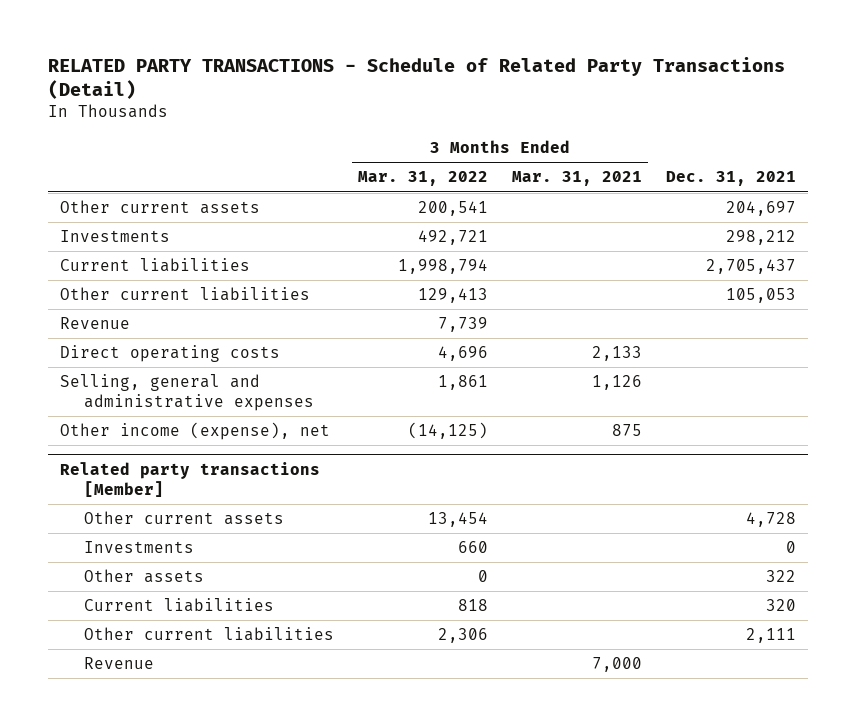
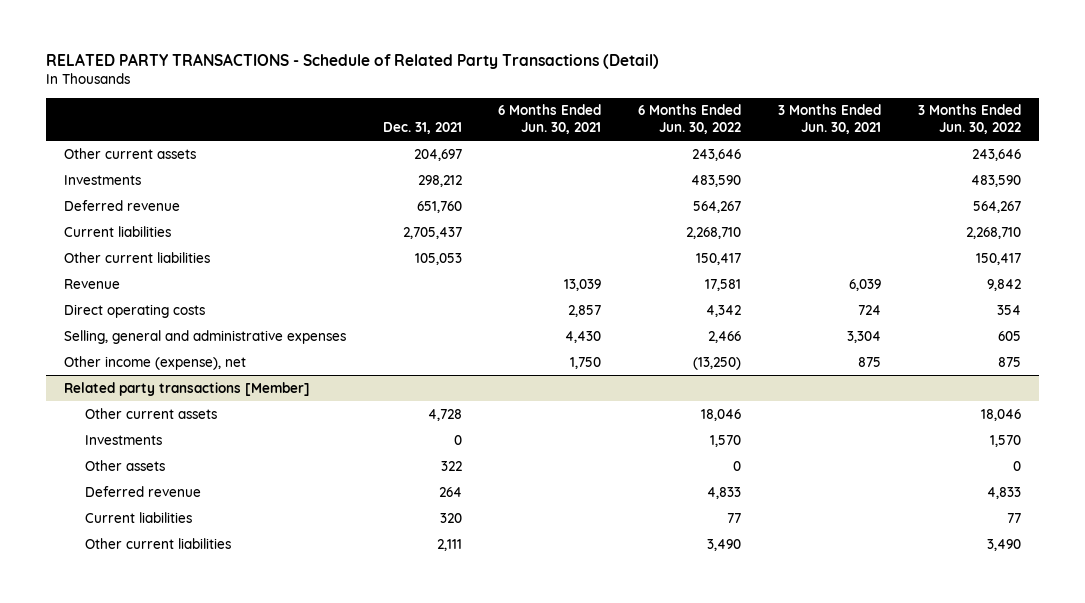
- | 3 Months Ended Mar. 31, 2022 | 3 Months Ended Mar. 31, 2021 | Dec. 31, 2021
+ | Dec. 31, 2021 | 6 Months Ended Jun. 30, 2021 | 6 Months Ended Jun. 30, 2022 | 3 Months Ended Jun. 30, 2021 | 3 Months Ended Jun. 30, 2022
+ Deferred revenue | 651,760 | | 564,267 | | 564,267
@ Related party transactions [Member]
+ Deferred revenue | 264 | | 4,833 | | 4,833
- Revenue | | 7,000 |

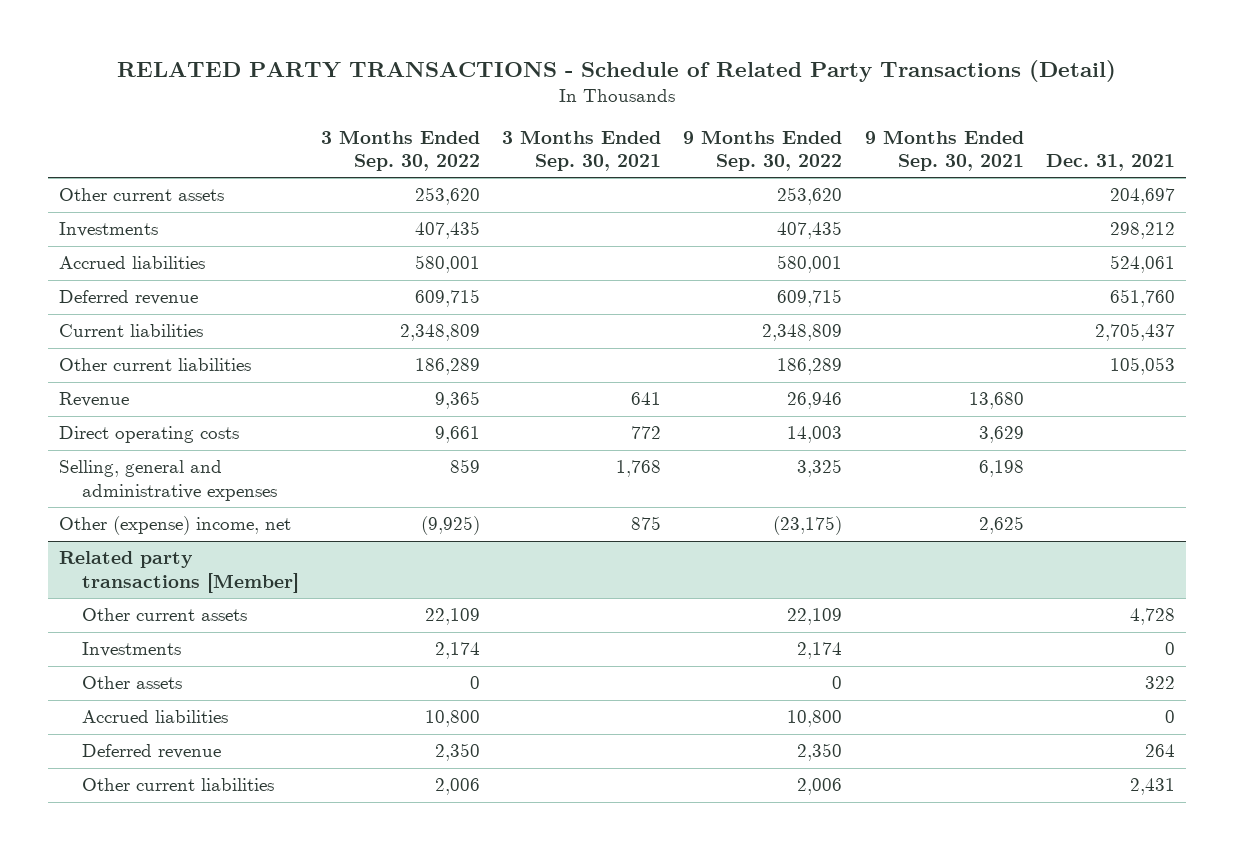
- | Dec. 31, 2021 | 6 Months Ended Jun. 30, 2021 | 6 Months Ended Jun. 30, 2022 | 3 Months Ended Jun. 30, 2021 | 3 Months Ended Jun. 30, 2022
+ | 3 Months Ended Sep. 30, 2022 | 3 Months Ended Sep. 30, 2021 | 9 Months Ended Sep. 30, 2022 | 9 Months Ended Sep. 30, 2021 | Dec. 31, 2021
+ Accrued liabilities | 580,001 | | 580,001 | | 524,061
- Other income (expense), net | | 1,750 | (13,250) | 875 | 875
+ Other (expense) income, net | (9,925) | 875 | (23,175) | 2,625 |
@ Related party transactions [Member]
+ Accrued liabilities | 10,800 | | 10,800 | | 0
- Current liabilities | 320 | | 77 | | 77
- Other current liabilities | 2,111 | | 3,490 | | 3,490
+ Other current liabilities | 2,006 | | 2,006 | | 2,431

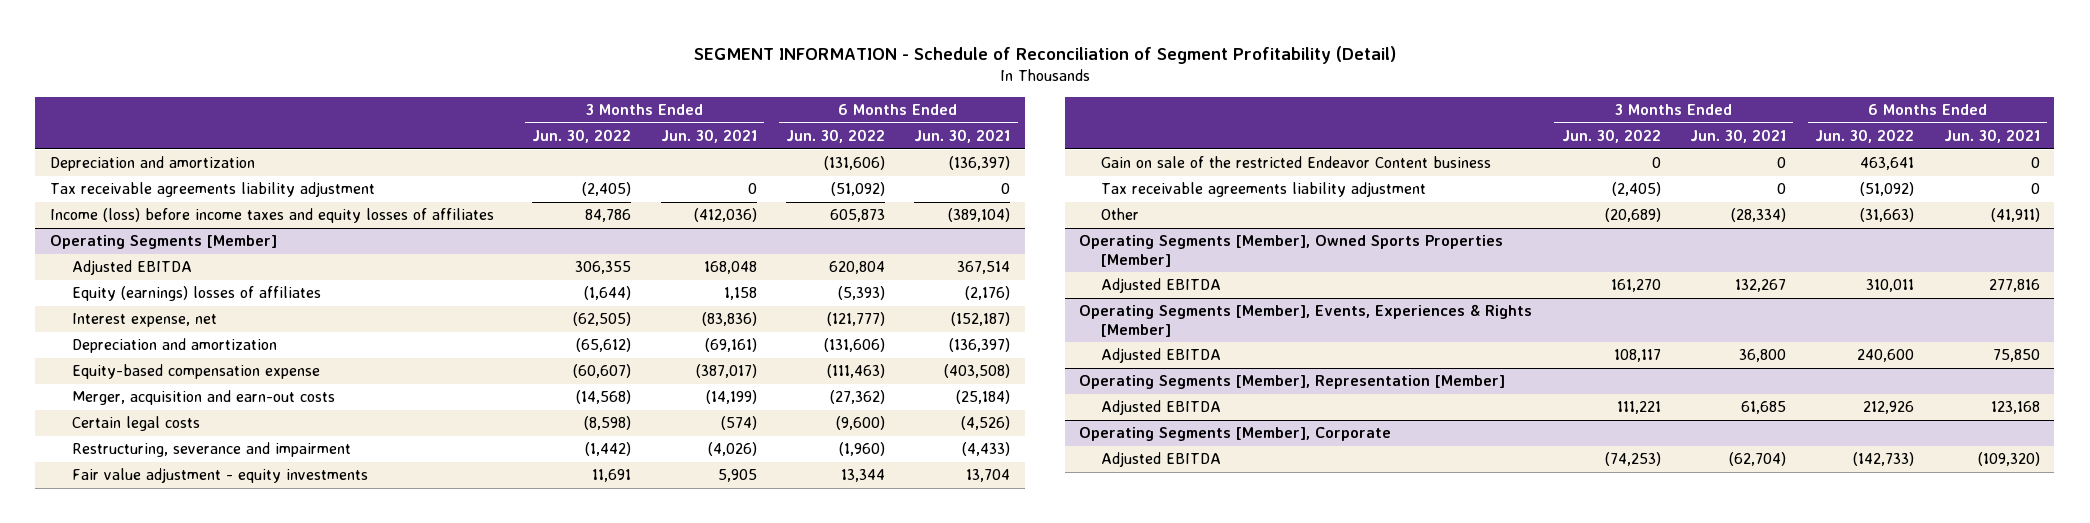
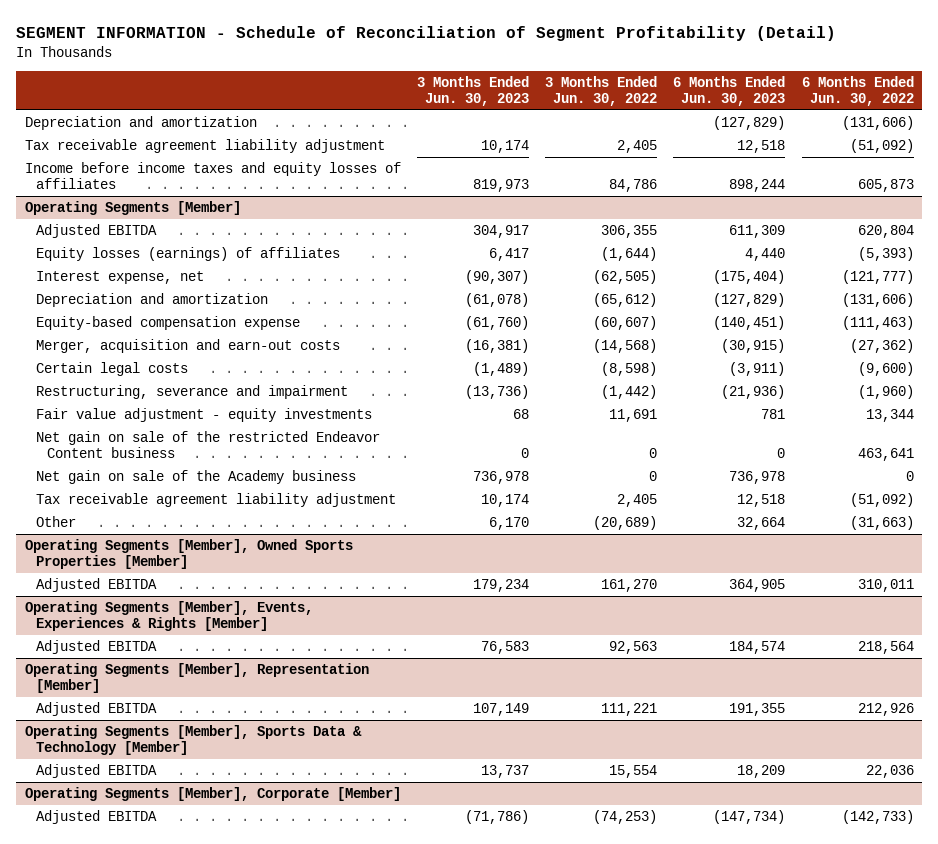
- | 3 Months Ended Jun. 30, 2022 | 3 Months Ended Jun. 30, 2021 | 6 Months Ended Jun. 30, 2022 | 6 Months Ended Jun. 30, 2021
+ | 3 Months Ended Jun. 30, 2023 | 3 Months Ended Jun. 30, 2022 | 6 Months Ended Jun. 30, 2023 | 6 Months Ended Jun. 30, 2022
- Tax receivable agreements liability adjustment | (2,405) | 0 | (51,092) | 0
- Income (loss) before income taxes and equity losses of affiliates | 84,786 | (412,036) | 605,873 | (389,104)
+ Tax receivable agreement liability adjustment | 10,174 | 2,405 | 12,518 | (51,092)
+ Income before income taxes and equity losses of affiliates | 819,973 | 84,786 | 898,244 | 605,873
@ Operating Segments [Member]
- Equity (earnings) losses of affiliates | (1,644) | 1,158 | (5,393) | (2,176)
+ Equity losses (earnings) of affiliates | 6,417 | (1,644) | 4,440 | (5,393)
- Gain on sale of the restricted Endeavor Content business | 0 | 0 | 463,641 | 0
- Tax receivable agreements liability adjustment | (2,405) | 0 | (51,092) | 0
+ Net gain on sale of the restricted Endeavor Content business | 0 | 0 | 0 | 463,641
+ Net gain on sale of the Academy business | 736,978 | 0 | 736,978 | 0
+ Tax receivable agreement liability adjustment | 10,174 | 2,405 | 12,518 | (51,092)
@ Operating Segments [Member], Events, Experiences & Rights [Member]
- Adjusted EBITDA | 108,117 | 36,800 | 240,600 | 75,850
+ Adjusted EBITDA | 76,583 | 92,563 | 184,574 | 218,564
- Operating Segments [Member], Corporate
+ Operating Segments [Member], Sports Data & Technology [Member]
+ Adjusted EBITDA | 13,737 | 15,554 | 18,209 | 22,036
+ Operating Segments [Member], Corporate [Member]

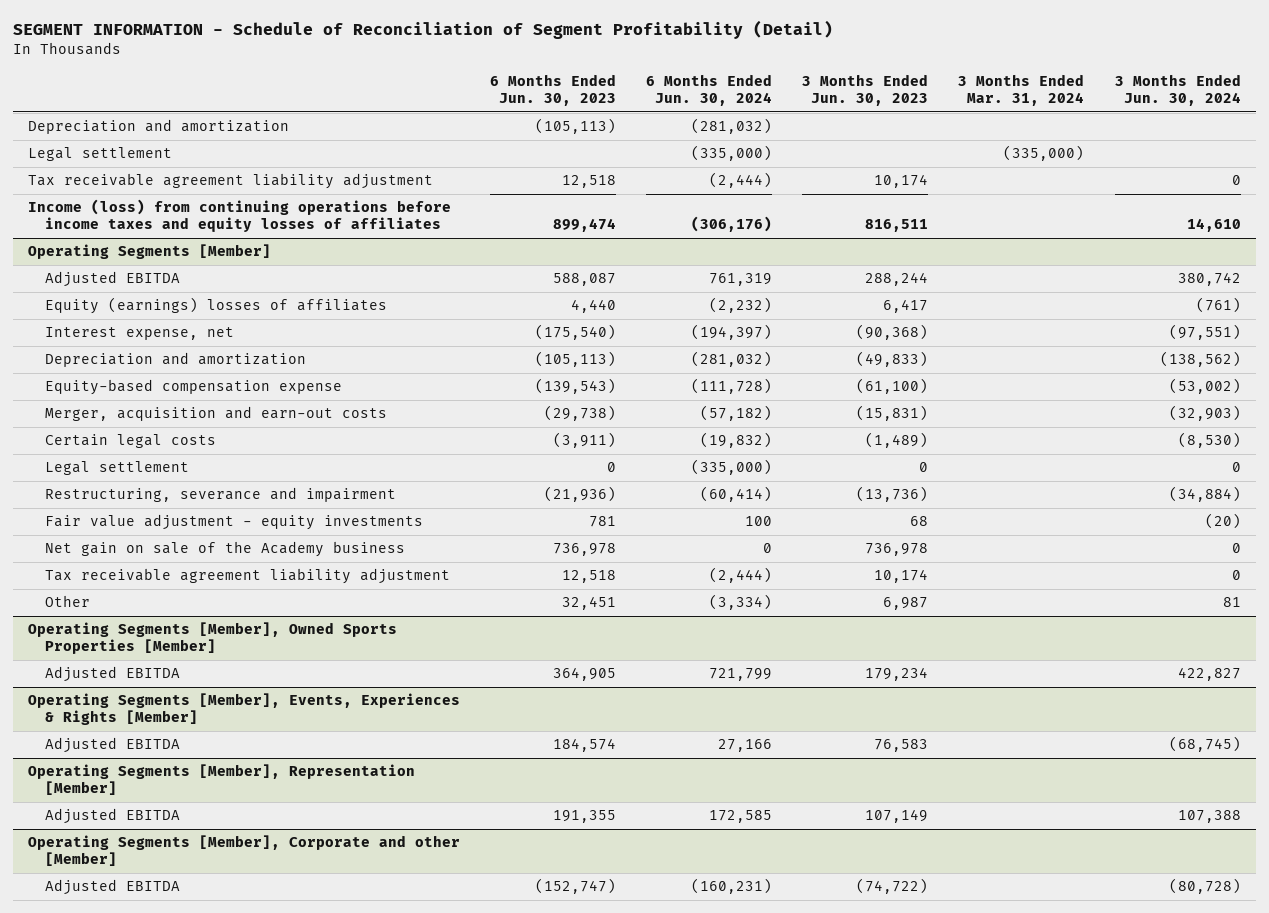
- | 3 Months Ended Jun. 30, 2023 | 3 Months Ended Jun. 30, 2022 | 6 Months Ended Jun. 30, 2023 | 6 Months Ended Jun. 30, 2022
+ | 6 Months Ended Jun. 30, 2023 | 6 Months Ended Jun. 30, 2024 | 3 Months Ended Jun. 30, 2023 | 3 Months Ended Mar. 31, 2024 | 3 Months Ended Jun. 30, 2024
- Depreciation and amortization | | | (127,829) | (131,606)
+ Depreciation and amortization | (105,113) | (281,032) | | |
+ Legal settlement | | (335,000) | | (335,000) |
- Income before income taxes and equity losses of affiliates | 819,973 | 84,786 | 898,244 | 605,873
+ Income (loss) from continuing operations before income taxes and equity losses of affiliates | 899,474 | (306,176) | 816,511 | | 14,610
@ Operating Segments [Member]
- Adjusted EBITDA | 304,917 | 306,355 | 611,309 | 620,804
- Equity losses (earnings) of affiliates | 6,417 | (1,644) | 4,440 | (5,393)
- Interest expense, net | (90,307) | (62,505) | (175,404) | (121,777)
- Depreciation and amortization | (61,078) | (65,612) | (127,829) | (131,606)
- Equity-based compensation expense | (61,760) | (60,607) | (140,451) | (111,463)
- Merger, acquisition and earn-out costs | (16,381) | (14,568) | (30,915) | (27,362)
+ Adjusted EBITDA | 588,087 | 761,319 | 288,244 | | 380,742
+ Equity (earnings) losses of affiliates | 4,440 | (2,232) | 6,417 | | (761)
+ Interest expense, net | (175,540) | (194,397) | (90,368) | | (97,551)
+ Depreciation and amortization | (105,113) | (281,032) | (49,833) | | (138,562)
+ Equity-based compensation expense | (139,543) | (111,728) | (61,100) | | (53,002)
+ Merger, acquisition and earn-out costs | (29,738) | (57,182) | (15,831) | | (32,903)
+ Legal settlement | 0 | (335,000) | 0 | | 0
- Net gain on sale of the restricted Endeavor Content business | 0 | 0 | 0 | 463,641
- Other | 6,170 | (20,689) | 32,664 | (31,663)
+ Other | 32,451 | (3,334) | 6,987 | | 81
- Operating Segments [Member], Sports Data & Technology [Member]
- Adjusted EBITDA | 13,737 | 15,554 | 18,209 | 22,036
- Operating Segments [Member], Corporate [Member]
- Adjusted EBITDA | (71,786) | (74,253) | (147,734) | (142,733)
+ Operating Segments [Member], Corporate and other [Member]
+ Adjusted EBITDA | (152,747) | (160,231) | (74,722) | | (80,728)

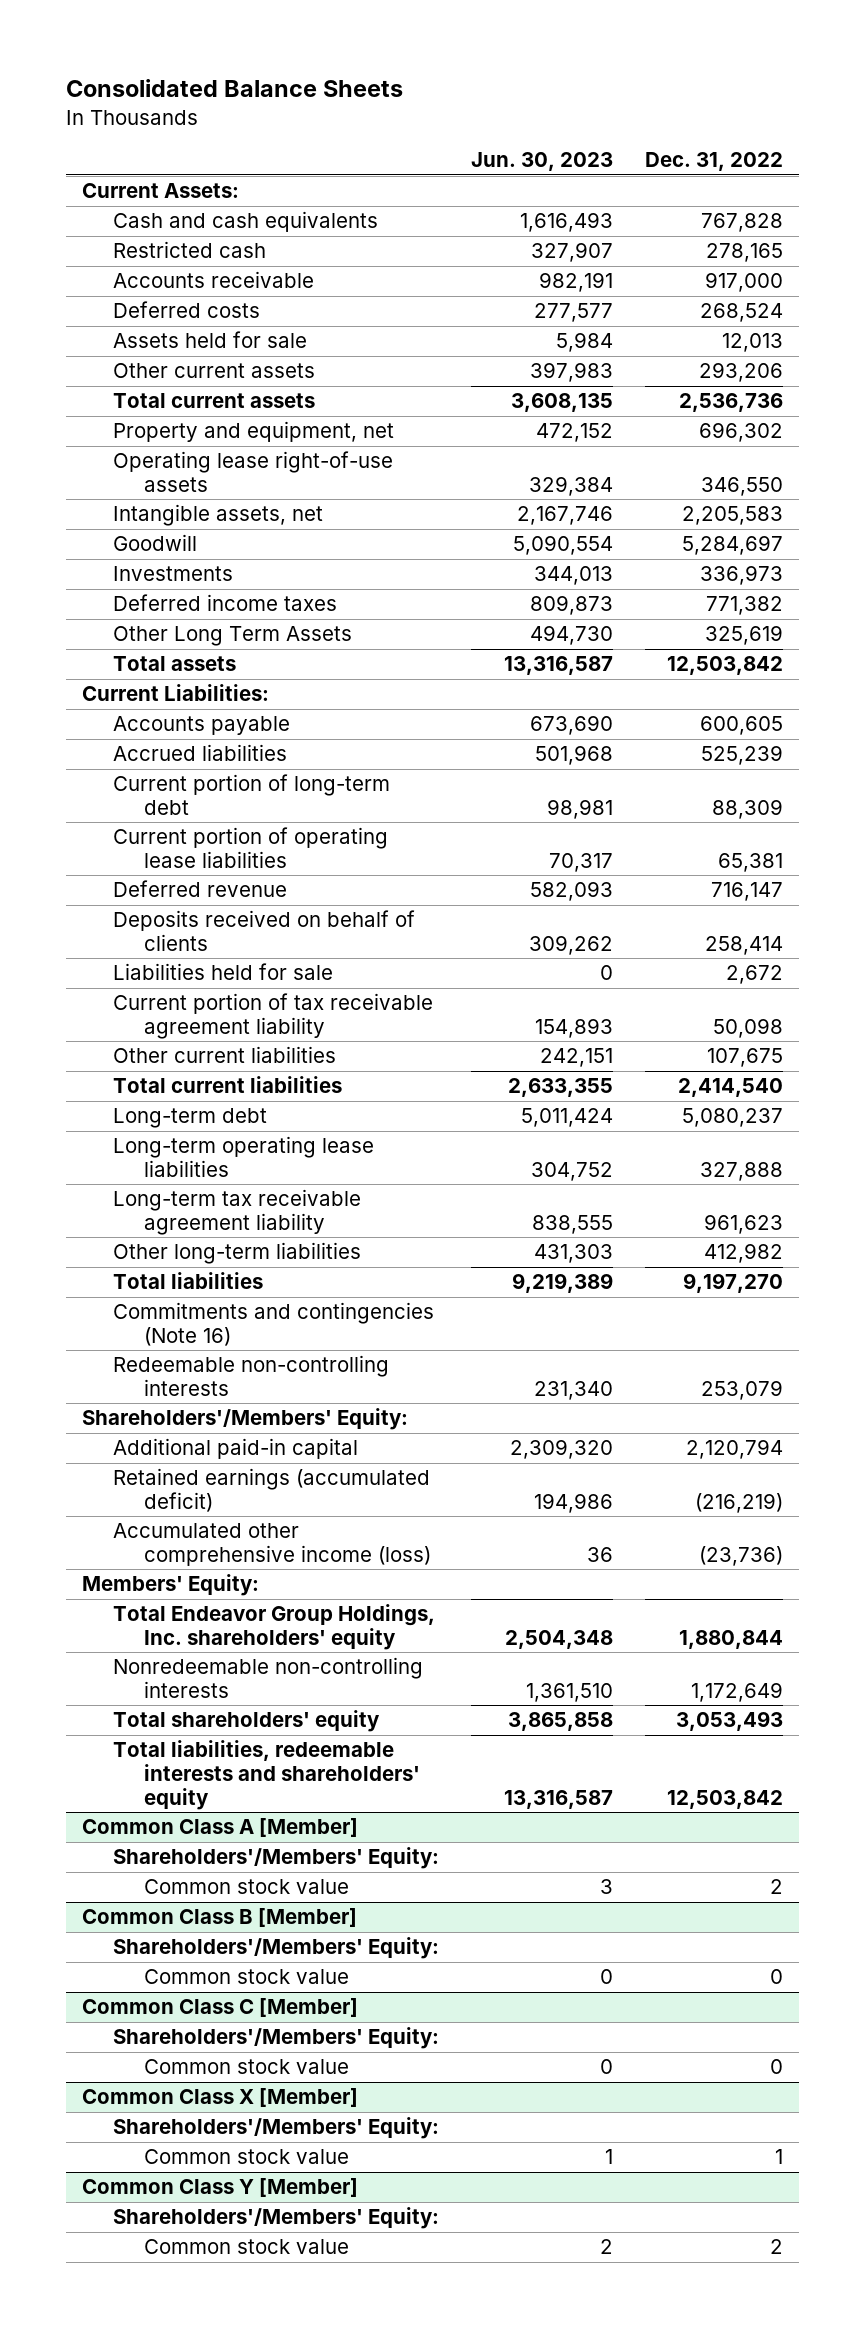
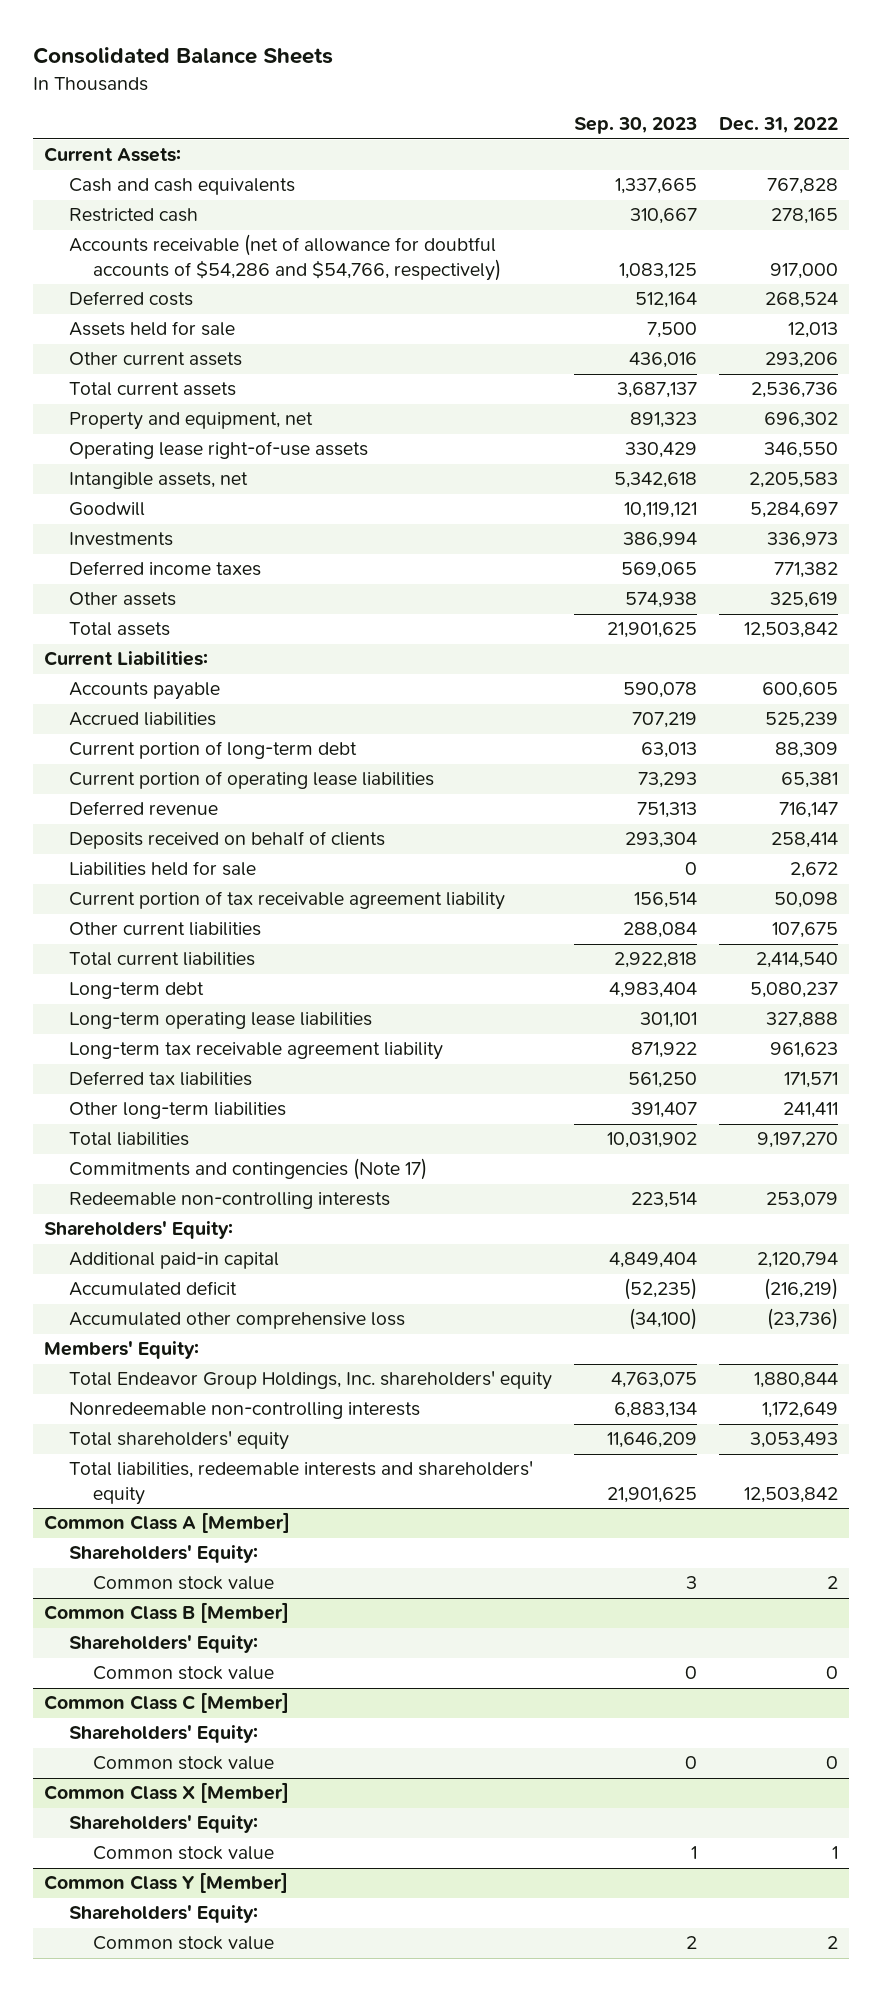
- | Jun. 30, 2023 | Dec. 31, 2022
+ | Sep. 30, 2023 | Dec. 31, 2022
- Accounts receivable | 982,191 | 917,000
+ Accounts receivable (net of allowance for doubtful accounts of $54,286 and $54,766, respectively) | 1,083,125 | 917,000
- Other Long Term Assets | 494,730 | 325,619
+ Other assets | 574,938 | 325,619
- Other long-term liabilities | 431,303 | 412,982
+ Deferred tax liabilities | 561,250 | 171,571
+ Other long-term liabilities | 391,407 | 241,411
- Commitments and contingencies (Note 16)
+ Commitments and contingencies (Note 17)
- Shareholders'/Members' Equity:
+ Shareholders' Equity:
- Retained earnings (accumulated deficit) | 194,986 | (216,219)
- Accumulated other comprehensive income (loss) | 36 | (23,736)
+ Accumulated deficit | (52,235) | (216,219)
+ Accumulated other comprehensive loss | (34,100) | (23,736)
@ Common Class A [Member]
- Shareholders'/Members' Equity:
+ Shareholders' Equity:
@ Common Class B [Member]
- Shareholders'/Members' Equity:
+ Shareholders' Equity:
@ Common Class C [Member]
- Shareholders'/Members' Equity:
+ Shareholders' Equity:
@ Common Class X [Member]
- Shareholders'/Members' Equity:
+ Shareholders' Equity:
@ Common Class Y [Member]
- Shareholders'/Members' Equity:
+ Shareholders' Equity:

